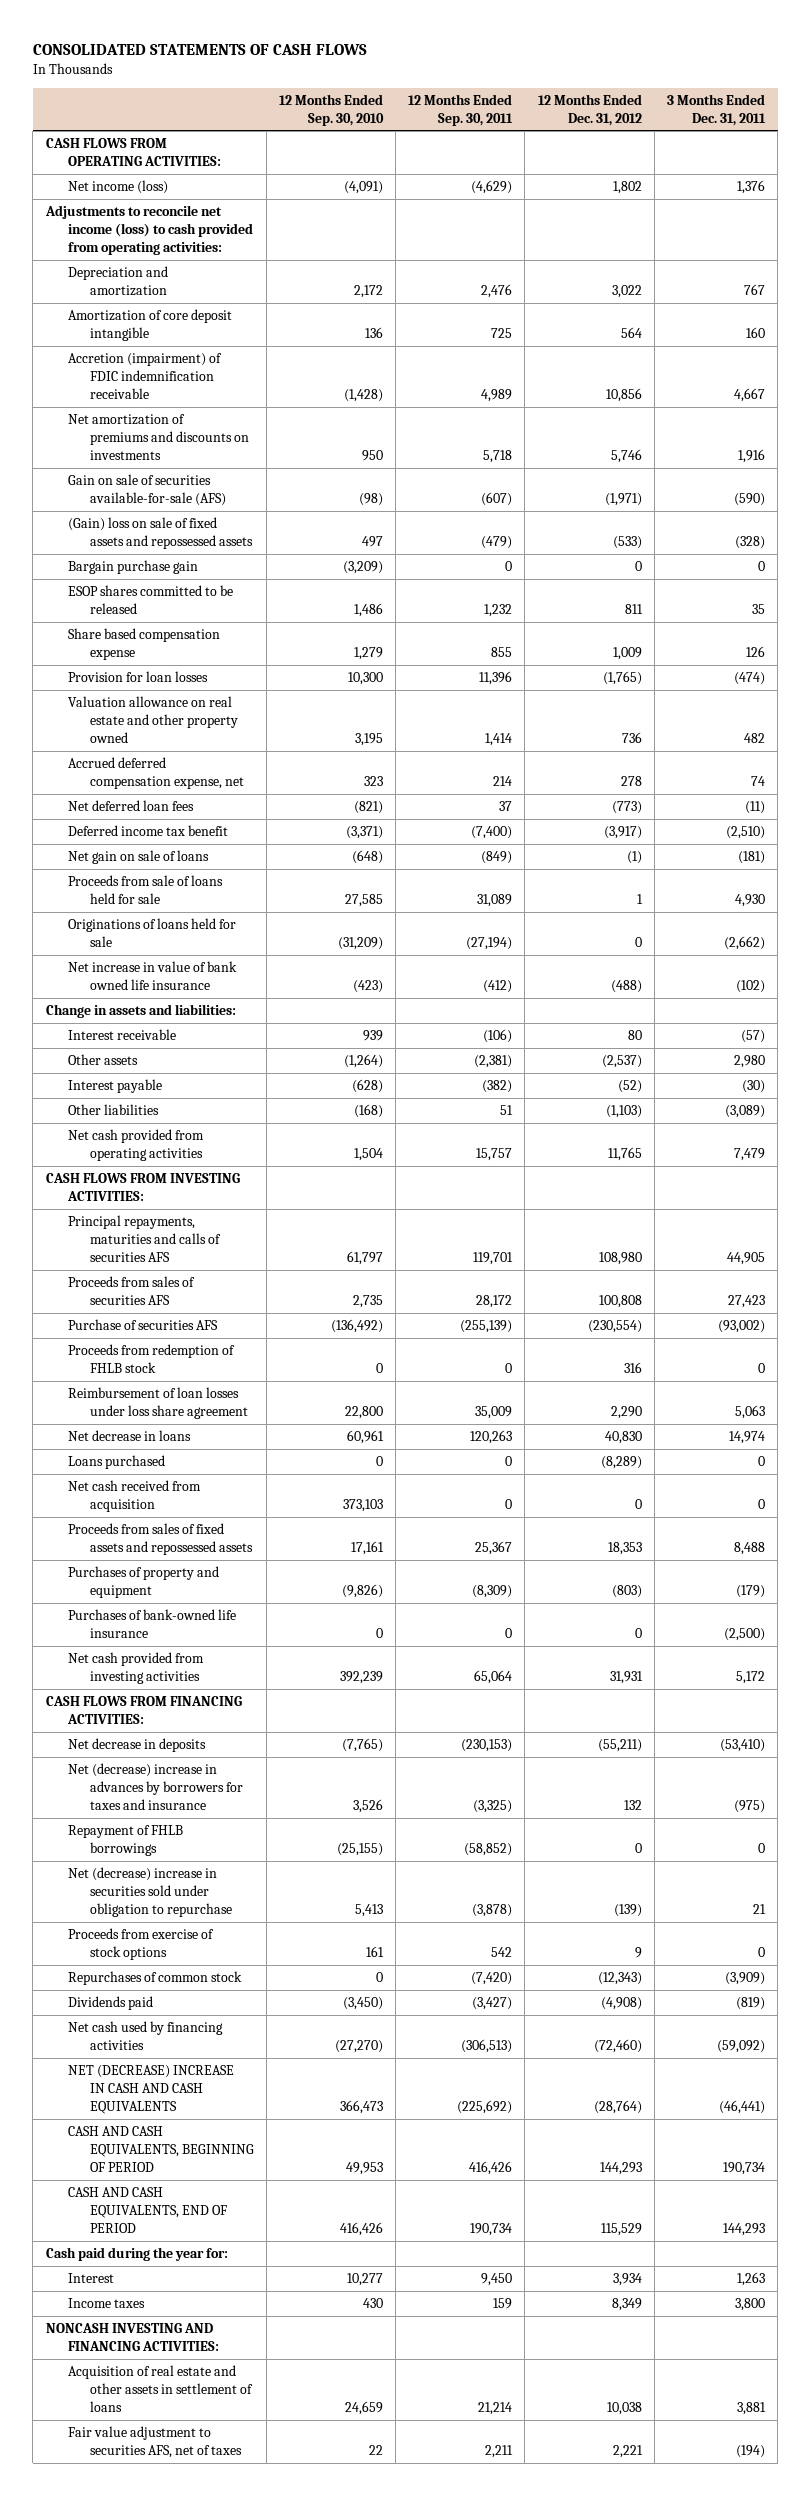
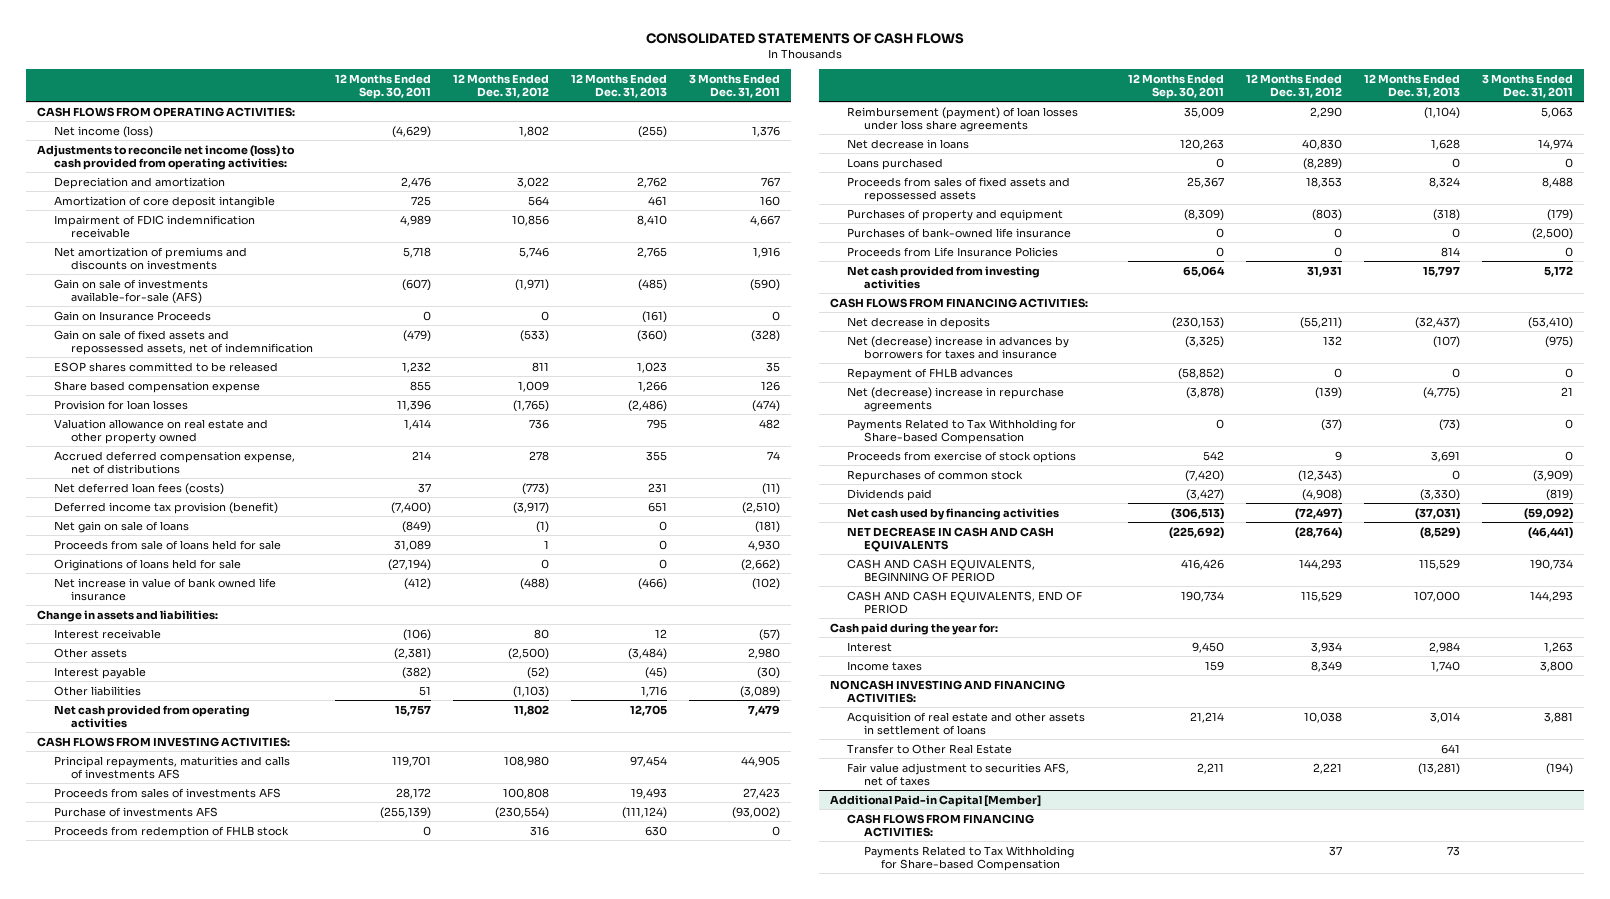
- | 12 Months Ended Sep. 30, 2010 | 12 Months Ended Sep. 30, 2011 | 12 Months Ended Dec. 31, 2012 | 3 Months Ended Dec. 31, 2011
+ | 12 Months Ended Sep. 30, 2011 | 12 Months Ended Dec. 31, 2012 | 12 Months Ended Dec. 31, 2013 | 3 Months Ended Dec. 31, 2011
- Accretion (impairment) of FDIC indemnification receivable | (1,428) | 4,989 | 10,856 | 4,667
+ Impairment of FDIC indemnification receivable | 4,989 | 10,856 | 8,410 | 4,667
- Gain on sale of securities available-for-sale (AFS) | (98) | (607) | (1,971) | (590)
- (Gain) loss on sale of fixed assets and repossessed assets | 497 | (479) | (533) | (328)
- Bargain purchase gain | (3,209) | 0 | 0 | 0
+ Gain on sale of investments available-for-sale (AFS) | (607) | (1,971) | (485) | (590)
+ Gain on Insurance Proceeds | 0 | 0 | (161) | 0
+ Gain on sale of fixed assets and repossessed assets, net of indemnification | (479) | (533) | (360) | (328)
- Accrued deferred compensation expense, net | 323 | 214 | 278 | 74
- Net deferred loan fees | (821) | 37 | (773) | (11)
- Deferred income tax benefit | (3,371) | (7,400) | (3,917) | (2,510)
+ Accrued deferred compensation expense, net of distributions | 214 | 278 | 355 | 74
+ Net deferred loan fees (costs) | 37 | (773) | 231 | (11)
+ Deferred income tax provision (benefit) | (7,400) | (3,917) | 651 | (2,510)
- Other assets | (1,264) | (2,381) | (2,537) | 2,980
+ Other assets | (2,381) | (2,500) | (3,484) | 2,980
- Net cash provided from operating activities | 1,504 | 15,757 | 11,765 | 7,479
+ Net cash provided from operating activities | 15,757 | 11,802 | 12,705 | 7,479
- Principal repayments, maturities and calls of securities AFS | 61,797 | 119,701 | 108,980 | 44,905
- Proceeds from sales of securities AFS | 2,735 | 28,172 | 100,808 | 27,423
- Purchase of securities AFS | (136,492) | (255,139) | (230,554) | (93,002)
+ Principal repayments, maturities and calls of investments AFS | 119,701 | 108,980 | 97,454 | 44,905
+ Proceeds from sales of investments AFS | 28,172 | 100,808 | 19,493 | 27,423
+ Purchase of investments AFS | (255,139) | (230,554) | (111,124) | (93,002)
- Reimbursement of loan losses under loss share agreement | 22,800 | 35,009 | 2,290 | 5,063
+ Reimbursement (payment) of loan losses under loss share agreements | 35,009 | 2,290 | (1,104) | 5,063
- Net cash received from acquisition | 373,103 | 0 | 0 | 0
+ Proceeds from Life Insurance Policies | 0 | 0 | 814 | 0
- Repayment of FHLB borrowings | (25,155) | (58,852) | 0 | 0
- Net (decrease) increase in securities sold under obligation to repurchase | 5,413 | (3,878) | (139) | 21
+ Repayment of FHLB advances | (58,852) | 0 | 0 | 0
+ Net (decrease) increase in repurchase agreements | (3,878) | (139) | (4,775) | 21
+ Payments Related to Tax Withholding for Share-based Compensation | 0 | (37) | (73) | 0
- Net cash used by financing activities | (27,270) | (306,513) | (72,460) | (59,092)
- NET (DECREASE) INCREASE IN CASH AND CASH EQUIVALENTS | 366,473 | (225,692) | (28,764) | (46,441)
+ Net cash used by financing activities | (306,513) | (72,497) | (37,031) | (59,092)
+ NET DECREASE IN CASH AND CASH EQUIVALENTS | (225,692) | (28,764) | (8,529) | (46,441)
+ Transfer to Other Real Estate | | | 641 |
+ Additional Paid-in Capital [Member]
+ CASH FLOWS FROM FINANCING ACTIVITIES:
+ Payments Related to Tax Withholding for Share-based Compensation | | 37 | 73 |

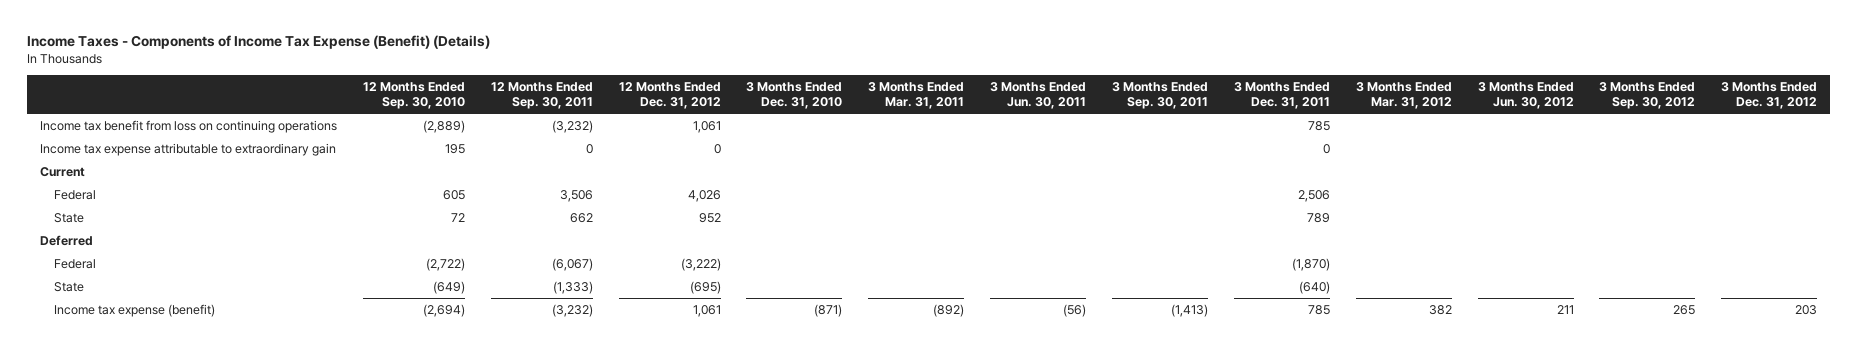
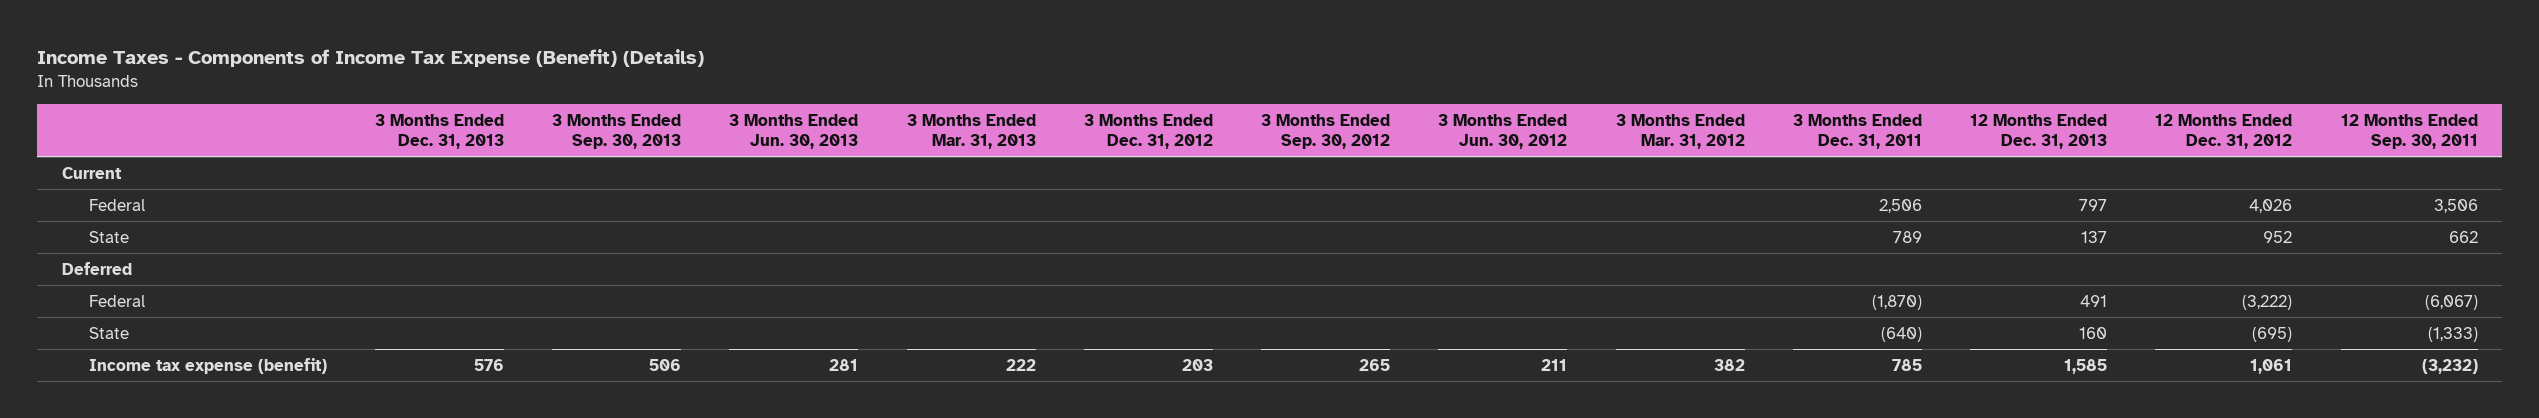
- | 12 Months Ended Sep. 30, 2010 | 12 Months Ended Sep. 30, 2011 | 12 Months Ended Dec. 31, 2012 | 3 Months Ended Dec. 31, 2010 | 3 Months Ended Mar. 31, 2011 | 3 Months Ended Jun. 30, 2011 | 3 Months Ended Sep. 30, 2011 | 3 Months Ended Dec. 31, 2011 | 3 Months Ended Mar. 31, 2012 | 3 Months Ended Jun. 30, 2012 | 3 Months Ended Sep. 30, 2012 | 3 Months Ended Dec. 31, 2012
+ | 3 Months Ended Dec. 31, 2013 | 3 Months Ended Sep. 30, 2013 | 3 Months Ended Jun. 30, 2013 | 3 Months Ended Mar. 31, 2013 | 3 Months Ended Dec. 31, 2012 | 3 Months Ended Sep. 30, 2012 | 3 Months Ended Jun. 30, 2012 | 3 Months Ended Mar. 31, 2012 | 3 Months Ended Dec. 31, 2011 | 12 Months Ended Dec. 31, 2013 | 12 Months Ended Dec. 31, 2012 | 12 Months Ended Sep. 30, 2011
- Income tax benefit from loss on continuing operations | (2,889) | (3,232) | 1,061 | | | | | 785 | | | |
- Income tax expense attributable to extraordinary gain | 195 | 0 | 0 | | | | | 0 | | | |

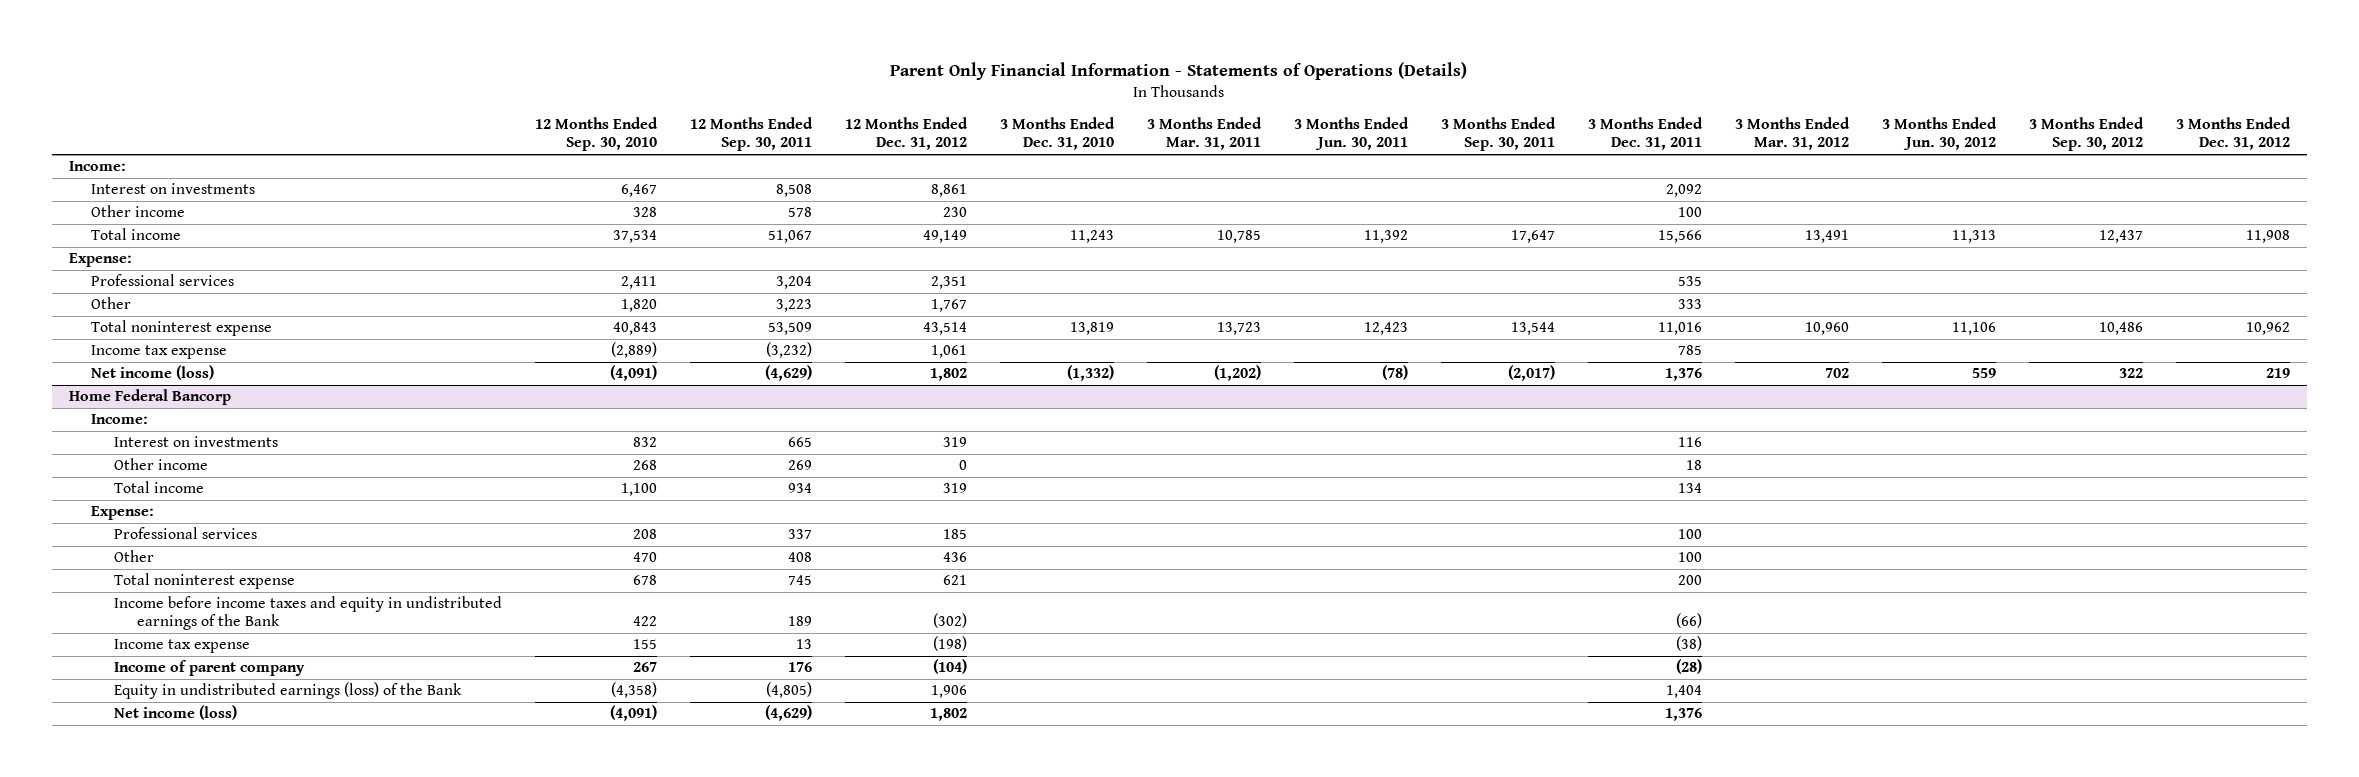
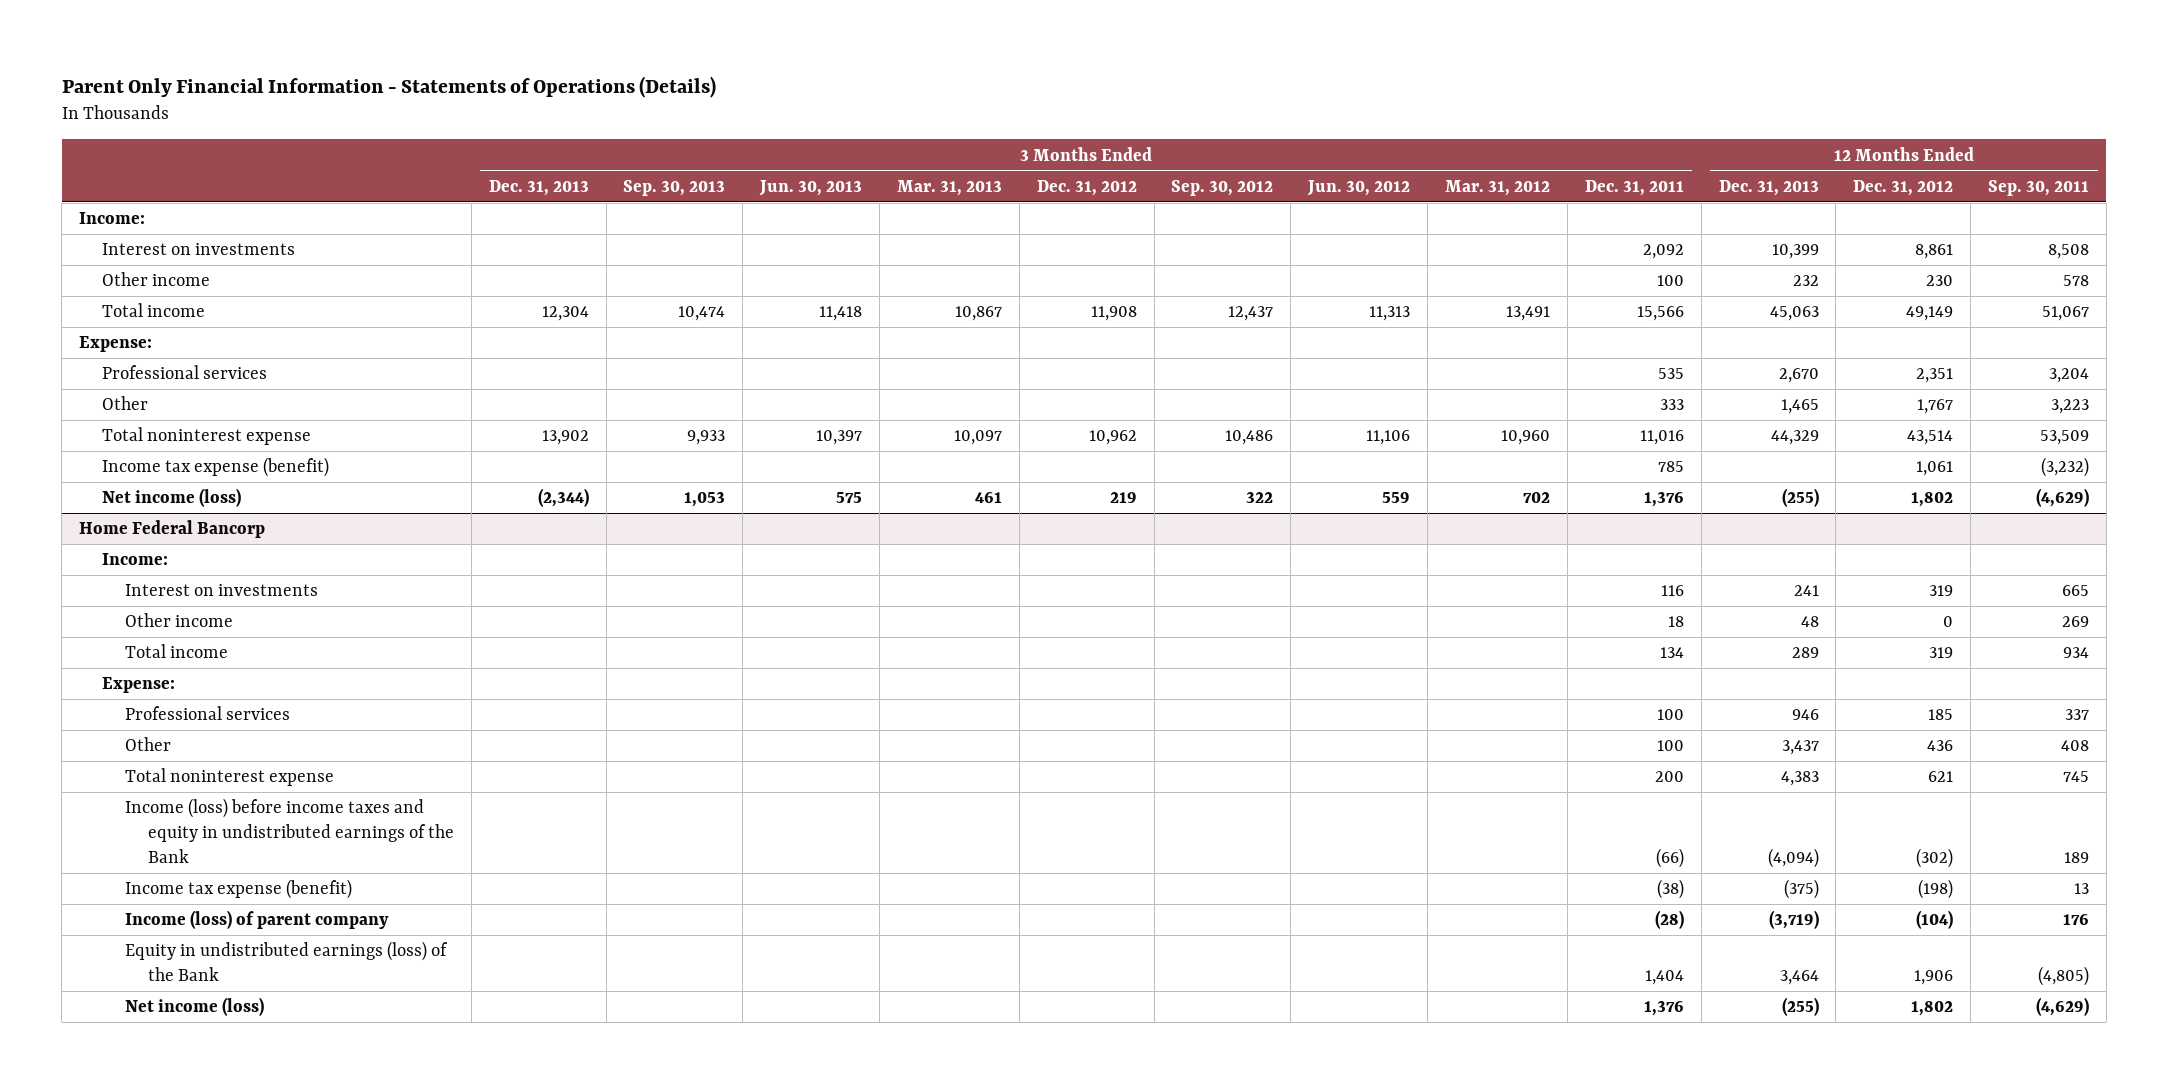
- | 12 Months Ended Sep. 30, 2010 | 12 Months Ended Sep. 30, 2011 | 12 Months Ended Dec. 31, 2012 | 3 Months Ended Dec. 31, 2010 | 3 Months Ended Mar. 31, 2011 | 3 Months Ended Jun. 30, 2011 | 3 Months Ended Sep. 30, 2011 | 3 Months Ended Dec. 31, 2011 | 3 Months Ended Mar. 31, 2012 | 3 Months Ended Jun. 30, 2012 | 3 Months Ended Sep. 30, 2012 | 3 Months Ended Dec. 31, 2012
+ | 3 Months Ended Dec. 31, 2013 | 3 Months Ended Sep. 30, 2013 | 3 Months Ended Jun. 30, 2013 | 3 Months Ended Mar. 31, 2013 | 3 Months Ended Dec. 31, 2012 | 3 Months Ended Sep. 30, 2012 | 3 Months Ended Jun. 30, 2012 | 3 Months Ended Mar. 31, 2012 | 3 Months Ended Dec. 31, 2011 | 12 Months Ended Dec. 31, 2013 | 12 Months Ended Dec. 31, 2012 | 12 Months Ended Sep. 30, 2011
- Income tax expense | (2,889) | (3,232) | 1,061 | | | | | 785 | | | |
+ Income tax expense (benefit) | | | | | | | | | 785 | | 1,061 | (3,232)
@ Home Federal Bancorp
- Income before income taxes and equity in undistributed earnings of the Bank | 422 | 189 | (302) | | | | | (66) | | | |
- Income tax expense | 155 | 13 | (198) | | | | | (38) | | | |
- Income of parent company | 267 | 176 | (104) | | | | | (28) | | | |
+ Income (loss) before income taxes and equity in undistributed earnings of the Bank | | | | | | | | | (66) | (4,094) | (302) | 189
+ Income tax expense (benefit) | | | | | | | | | (38) | (375) | (198) | 13
+ Income (loss) of parent company | | | | | | | | | (28) | (3,719) | (104) | 176

